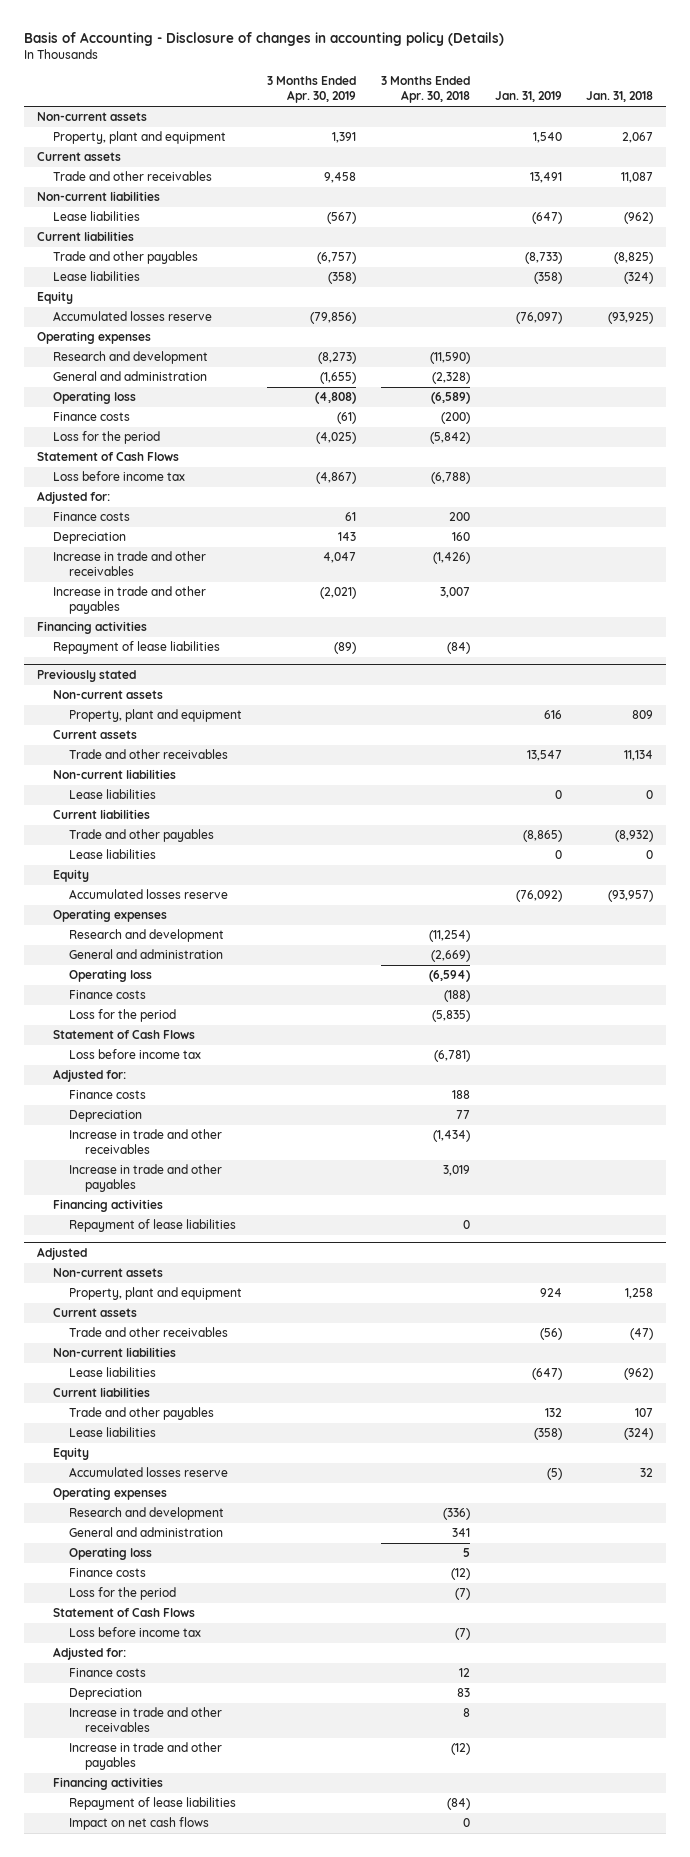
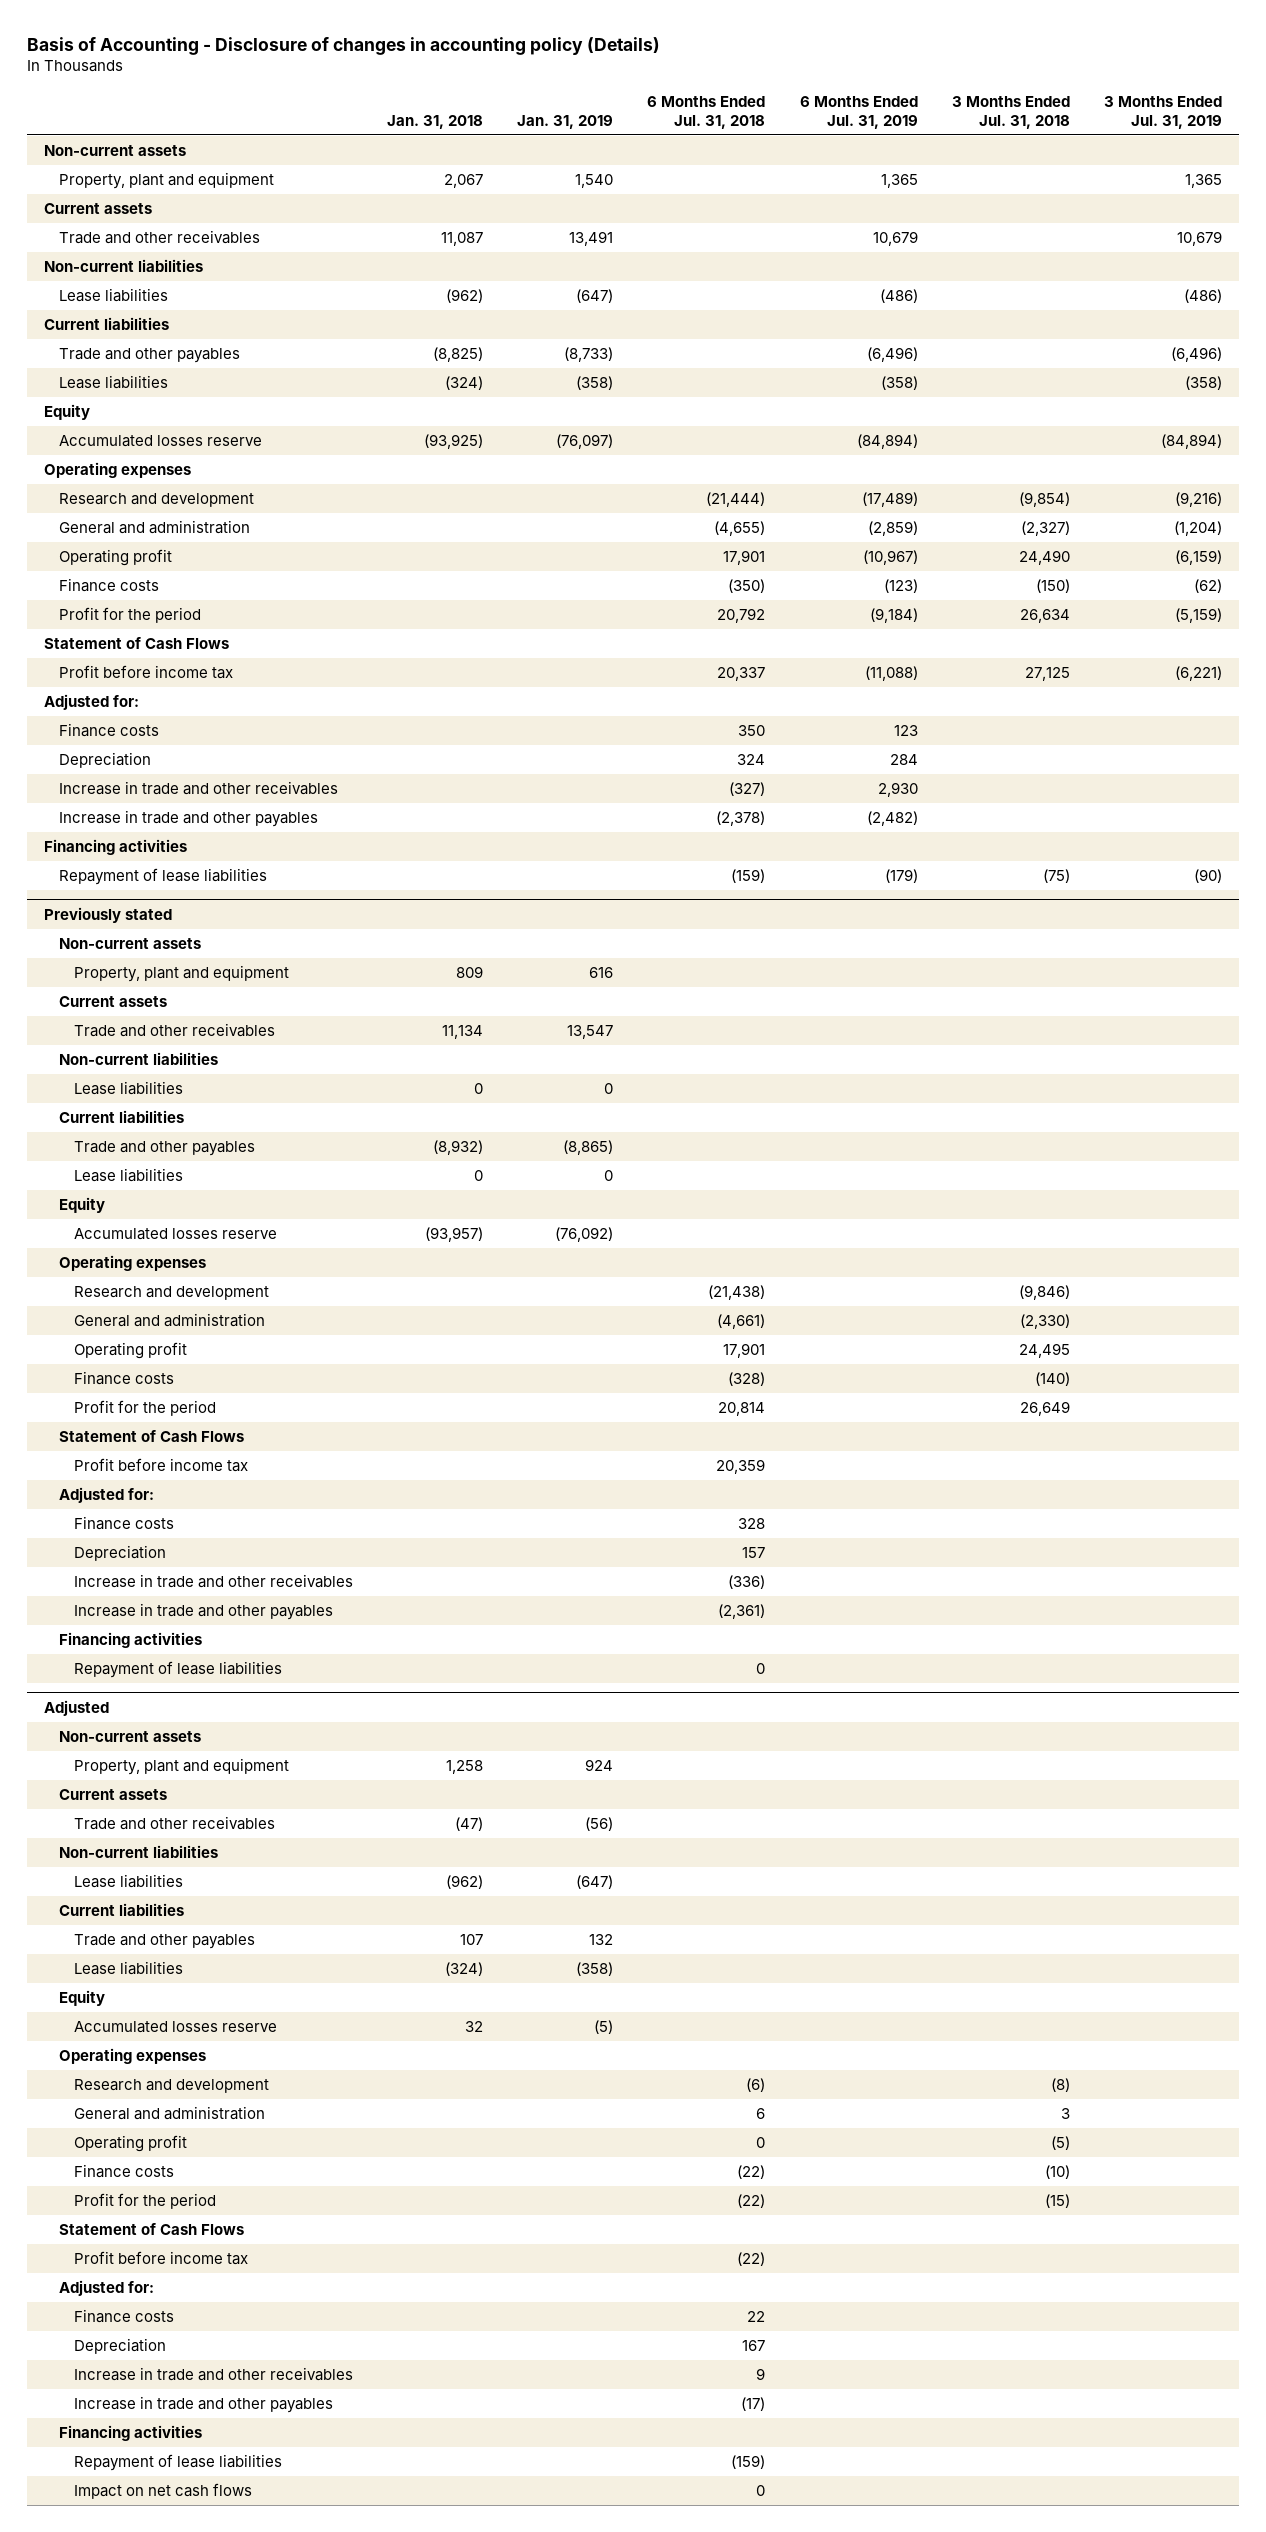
- | 3 Months Ended Apr. 30, 2019 | 3 Months Ended Apr. 30, 2018 | Jan. 31, 2019 | Jan. 31, 2018
+ | Jan. 31, 2018 | Jan. 31, 2019 | 6 Months Ended Jul. 31, 2018 | 6 Months Ended Jul. 31, 2019 | 3 Months Ended Jul. 31, 2018 | 3 Months Ended Jul. 31, 2019
- Operating loss | (4,808) | (6,589) | |
+ Operating profit | | | 17,901 | (10,967) | 24,490 | (6,159)
- Loss for the period | (4,025) | (5,842) | |
+ Profit for the period | | | 20,792 | (9,184) | 26,634 | (5,159)
- Loss before income tax | (4,867) | (6,788) | |
+ Profit before income tax | | | 20,337 | (11,088) | 27,125 | (6,221)
@ Previously stated
- Operating loss | | (6,594) | |
+ Operating profit | | | 17,901 | | 24,495 |
- Loss for the period | | (5,835) | |
+ Profit for the period | | | 20,814 | | 26,649 |
- Loss before income tax | | (6,781) | |
+ Profit before income tax | | | 20,359 | | |
@ Adjusted
- Operating loss | | 5 | |
+ Operating profit | | | 0 | | (5) |
- Loss for the period | | (7) | |
+ Profit for the period | | | (22) | | (15) |
- Loss before income tax | | (7) | |
+ Profit before income tax | | | (22) | | |

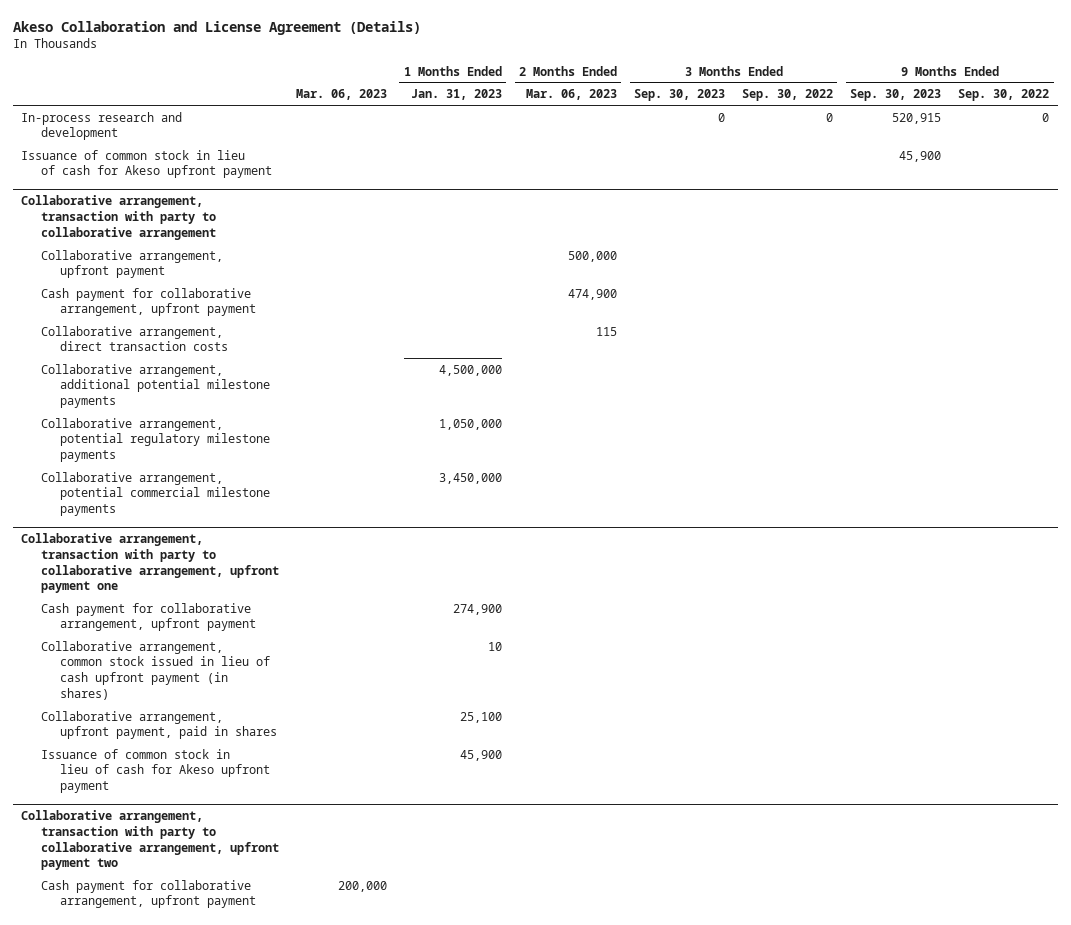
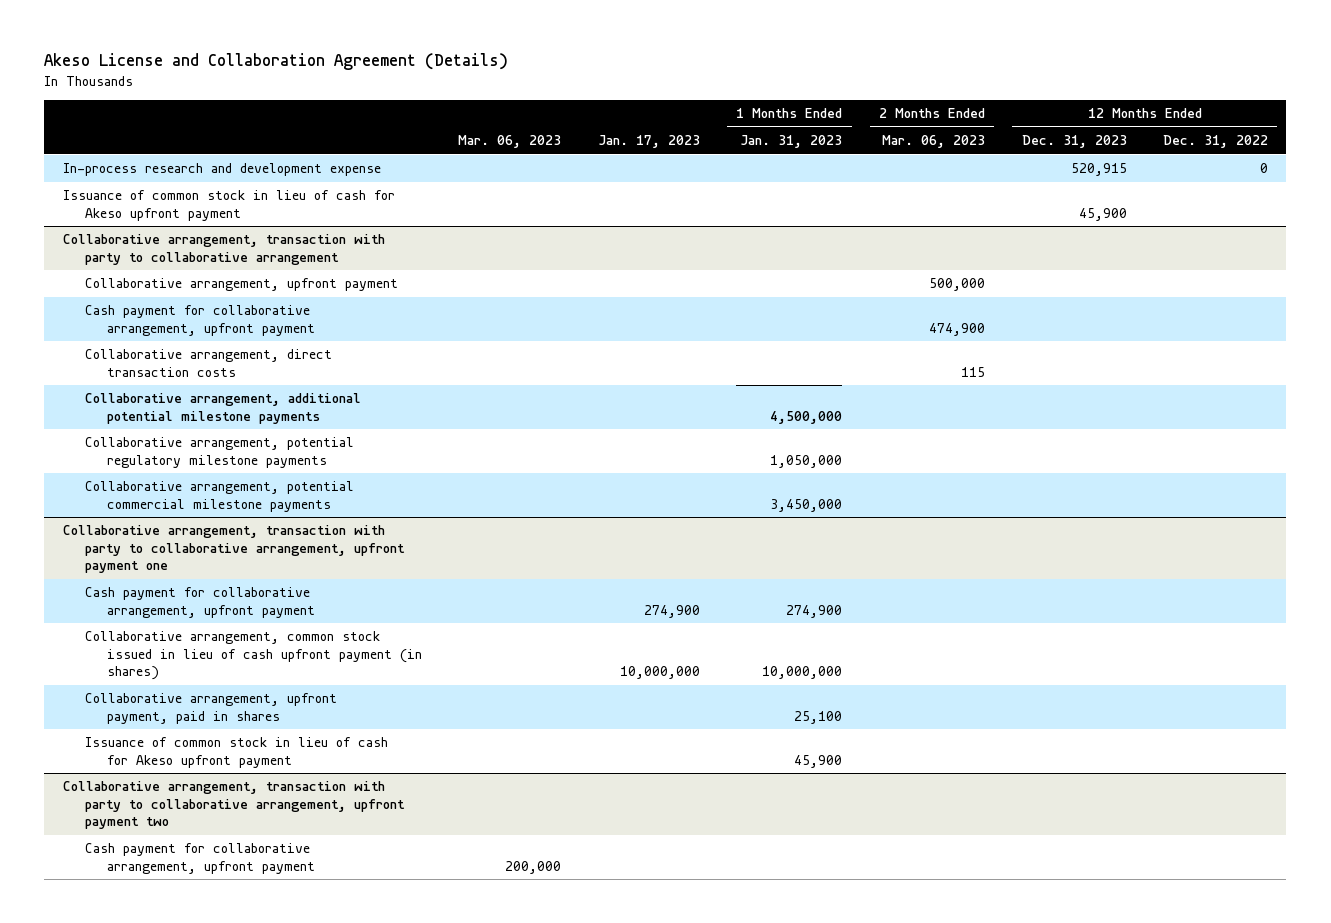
- Akeso Collaboration and License Agreement (Details)
+ Akeso License and Collaboration Agreement (Details)
- | Mar. 06, 2023 | 1 Months Ended Jan. 31, 2023 | 2 Months Ended Mar. 06, 2023 | 3 Months Ended Sep. 30, 2023 | 3 Months Ended Sep. 30, 2022 | 9 Months Ended Sep. 30, 2023 | 9 Months Ended Sep. 30, 2022
+ | Mar. 06, 2023 | Jan. 17, 2023 | 1 Months Ended Jan. 31, 2023 | 2 Months Ended Mar. 06, 2023 | 12 Months Ended Dec. 31, 2023 | 12 Months Ended Dec. 31, 2022
- In-process research and development | | | | 0 | 0 | 520,915 | 0
+ In-process research and development expense | | | | | 520,915 | 0
@ Collaborative arrangement, transaction with party to collaborative arrangement, upfront payment one
- Collaborative arrangement, common stock issued in lieu of cash upfront payment (in shares) | | 10 | | | | |
+ Collaborative arrangement, common stock issued in lieu of cash upfront payment (in shares) | | 10,000,000 | 10,000,000 | | |

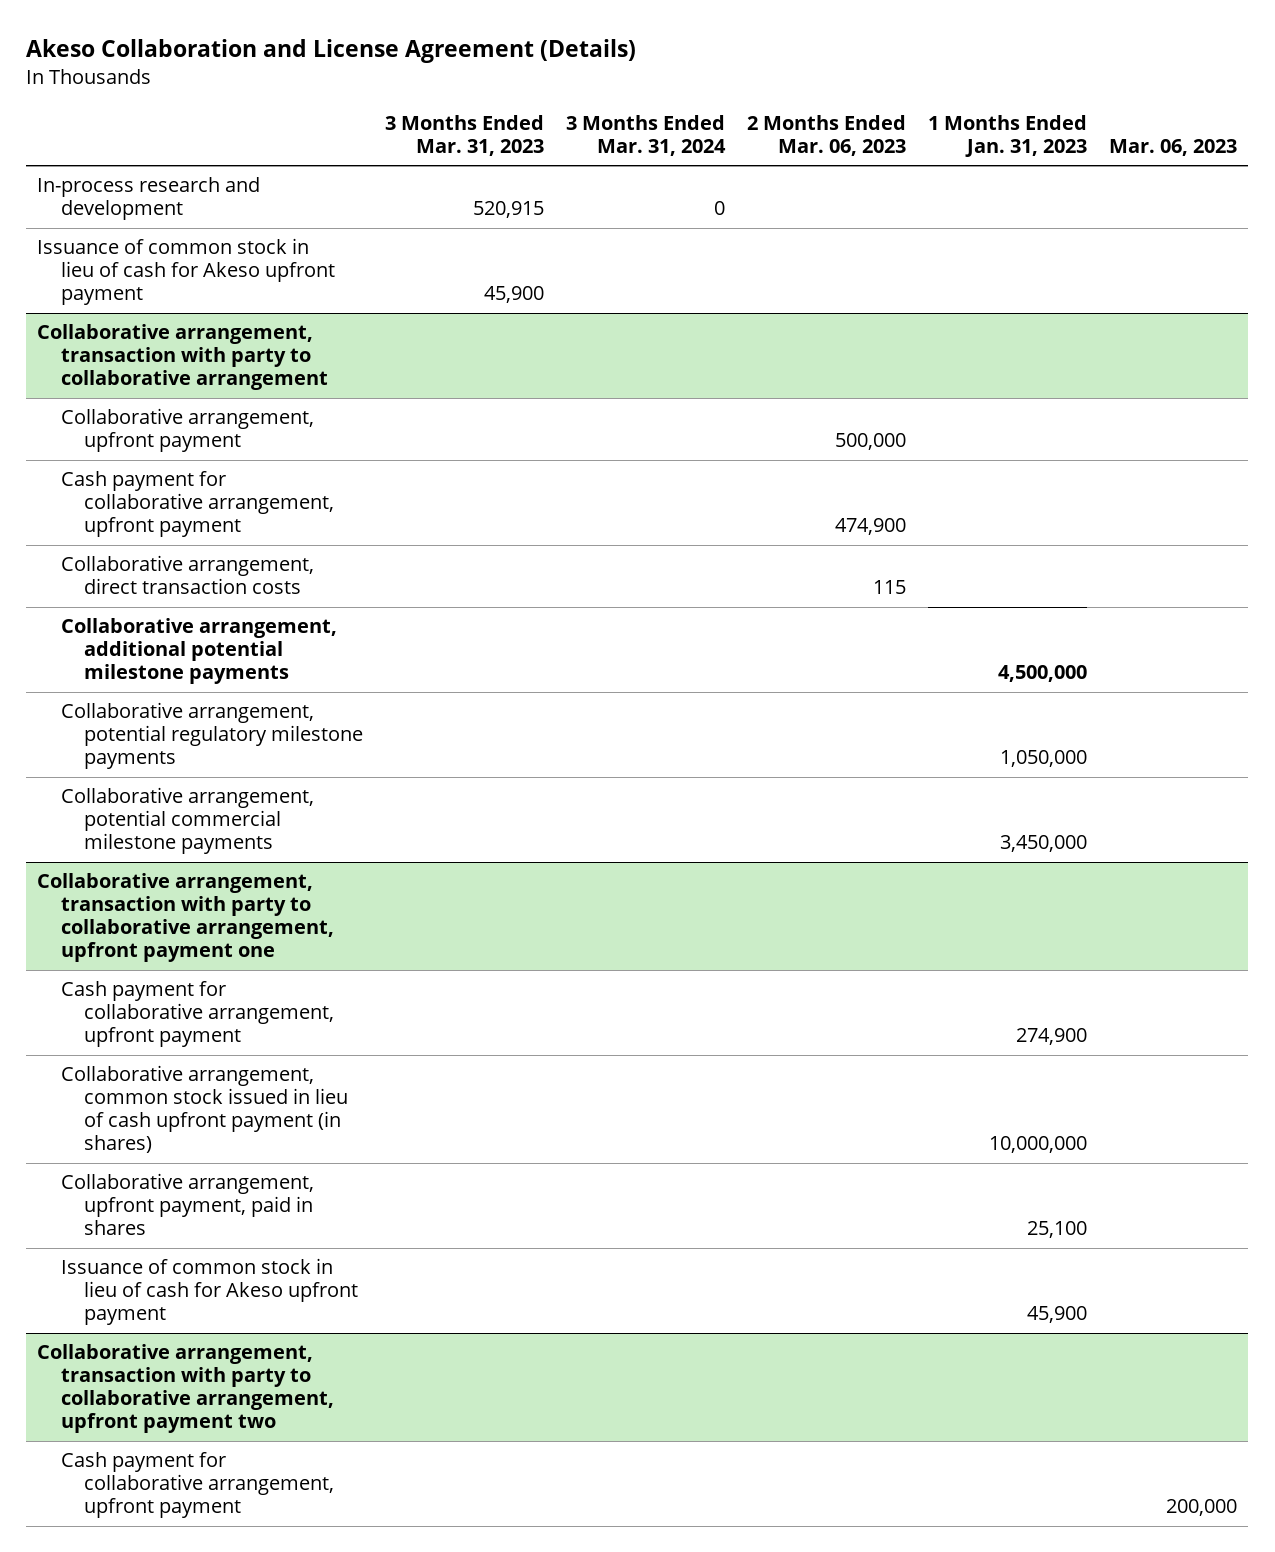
- Akeso License and Collaboration Agreement (Details)
+ Akeso Collaboration and License Agreement (Details)
- | Mar. 06, 2023 | Jan. 17, 2023 | 1 Months Ended Jan. 31, 2023 | 2 Months Ended Mar. 06, 2023 | 12 Months Ended Dec. 31, 2023 | 12 Months Ended Dec. 31, 2022
+ | 3 Months Ended Mar. 31, 2023 | 3 Months Ended Mar. 31, 2024 | 2 Months Ended Mar. 06, 2023 | 1 Months Ended Jan. 31, 2023 | Mar. 06, 2023
- In-process research and development expense | | | | | 520,915 | 0
+ In-process research and development | 520,915 | 0 | | |

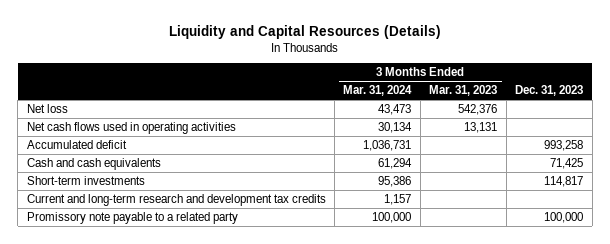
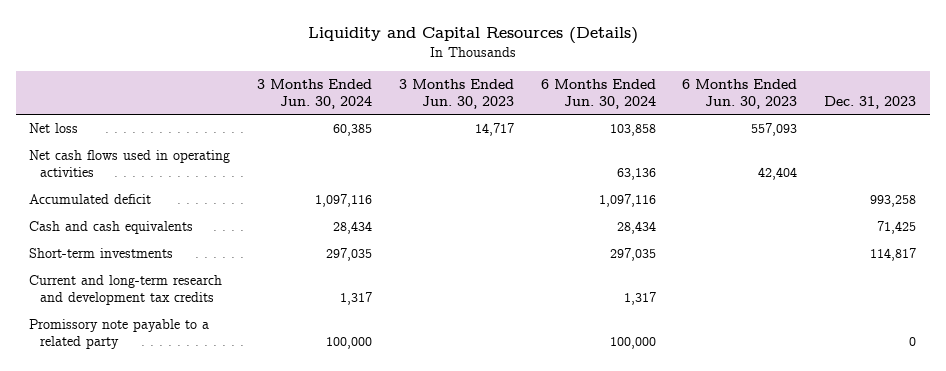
- | 3 Months Ended Mar. 31, 2024 | 3 Months Ended Mar. 31, 2023 | Dec. 31, 2023
+ | 3 Months Ended Jun. 30, 2024 | 3 Months Ended Jun. 30, 2023 | 6 Months Ended Jun. 30, 2024 | 6 Months Ended Jun. 30, 2023 | Dec. 31, 2023
- Promissory note payable to a related party | 100,000 | | 100,000
+ Promissory note payable to a related party | 100,000 | | 100,000 | | 0

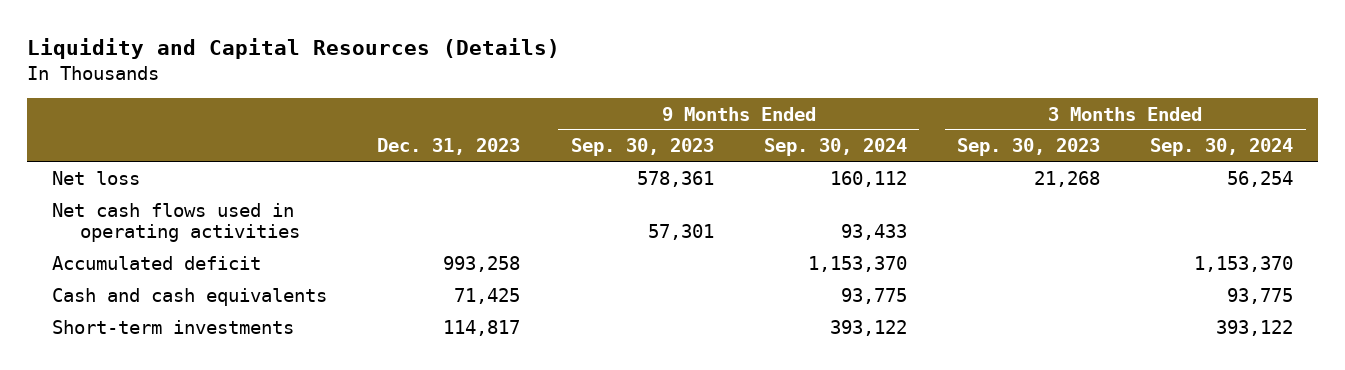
- | 3 Months Ended Jun. 30, 2024 | 3 Months Ended Jun. 30, 2023 | 6 Months Ended Jun. 30, 2024 | 6 Months Ended Jun. 30, 2023 | Dec. 31, 2023
+ | Dec. 31, 2023 | 9 Months Ended Sep. 30, 2023 | 9 Months Ended Sep. 30, 2024 | 3 Months Ended Sep. 30, 2023 | 3 Months Ended Sep. 30, 2024
- Current and long-term research and development tax credits | 1,317 | | 1,317 | |
- Promissory note payable to a related party | 100,000 | | 100,000 | | 0

